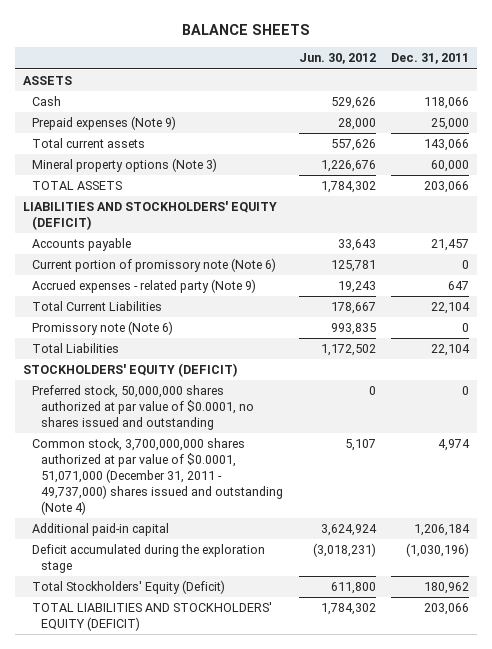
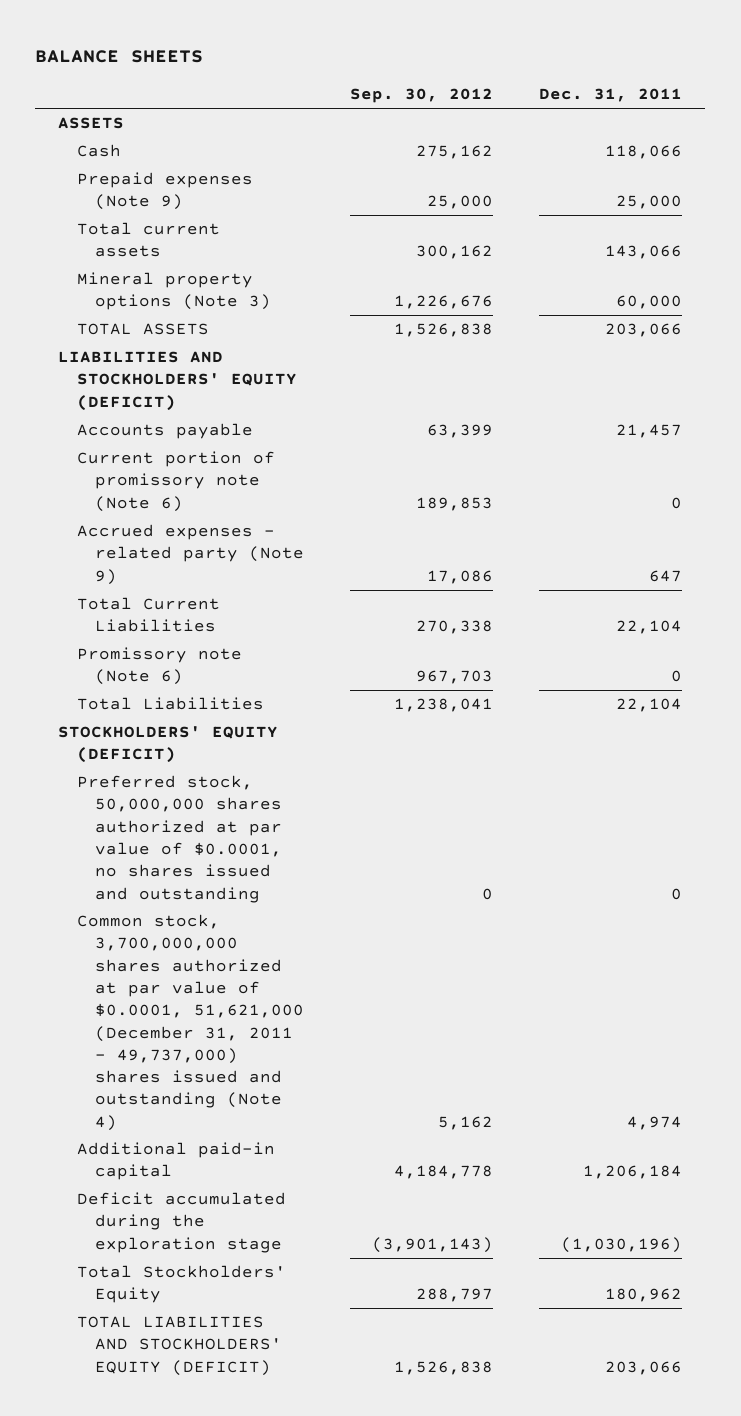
- | Jun. 30, 2012 | Dec. 31, 2011
+ | Sep. 30, 2012 | Dec. 31, 2011
- Common stock, 3,700,000,000 shares authorized at par value of $0.0001, 51,071,000 (December 31, 2011 - 49,737,000) shares issued and outstanding (Note 4) | 5,107 | 4,974
+ Common stock, 3,700,000,000 shares authorized at par value of $0.0001, 51,621,000 (December 31, 2011 - 49,737,000) shares issued and outstanding (Note 4) | 5,162 | 4,974
- Total Stockholders' Equity (Deficit) | 611,800 | 180,962
+ Total Stockholders' Equity | 288,797 | 180,962

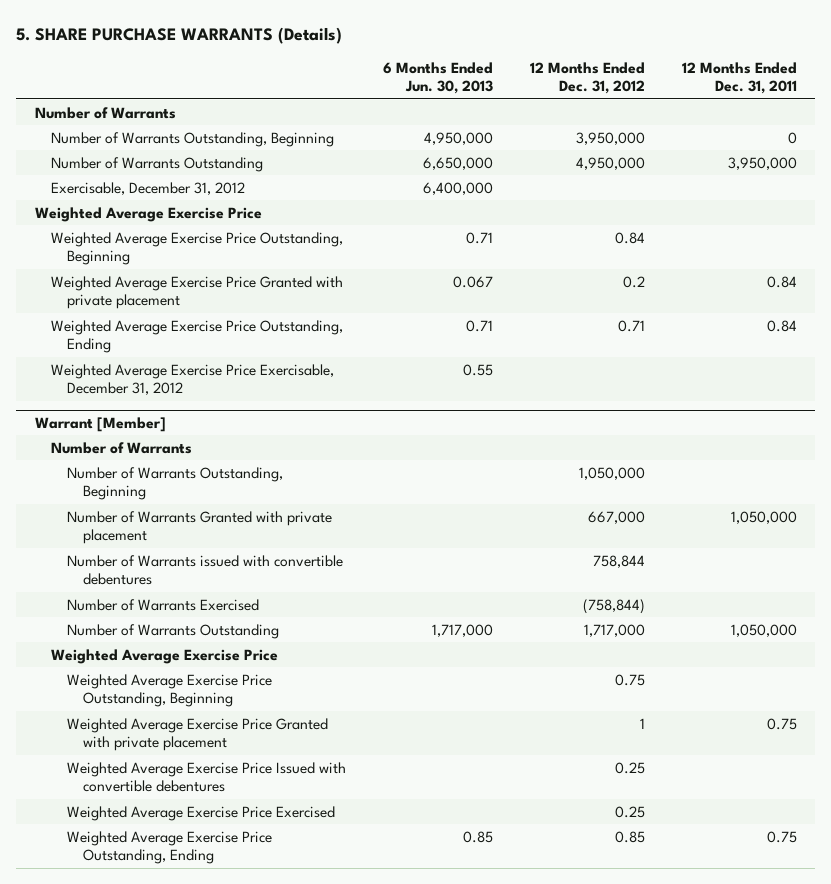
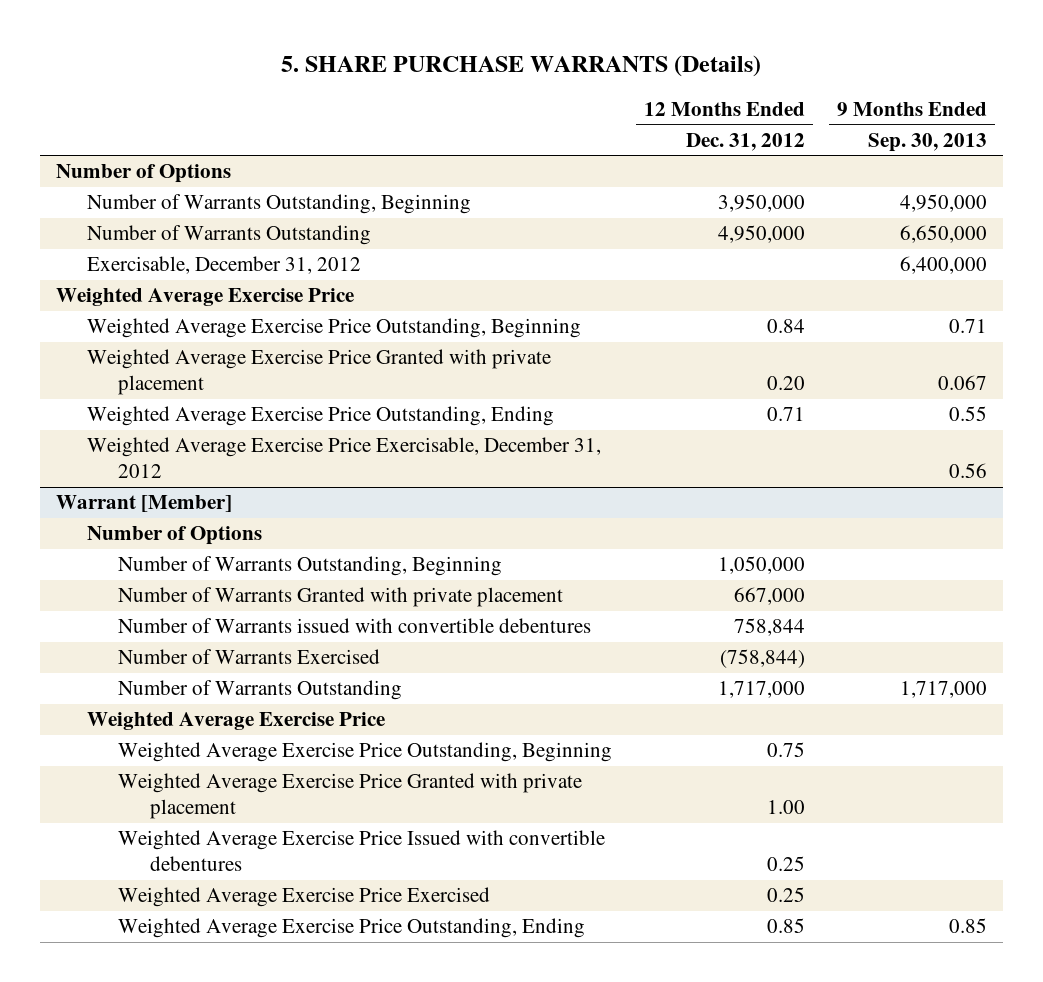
- | 6 Months Ended Jun. 30, 2013 | 12 Months Ended Dec. 31, 2012 | 12 Months Ended Dec. 31, 2011
+ | 12 Months Ended Dec. 31, 2012 | 9 Months Ended Sep. 30, 2013
- Number of Warrants
+ Number of Options
- Weighted Average Exercise Price Granted with private placement | 0.067 | 0.2 | 0.84
+ Weighted Average Exercise Price Granted with private placement | 0.20 | 0.067
@ Warrant [Member]
- Number of Warrants
+ Number of Options
- Weighted Average Exercise Price Granted with private placement | | 1 | 0.75
+ Weighted Average Exercise Price Granted with private placement | 1.00 |

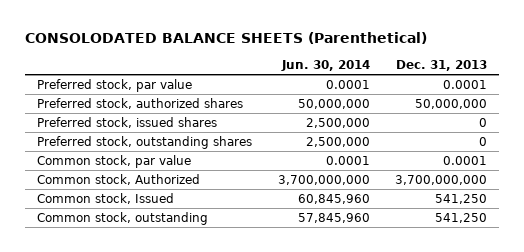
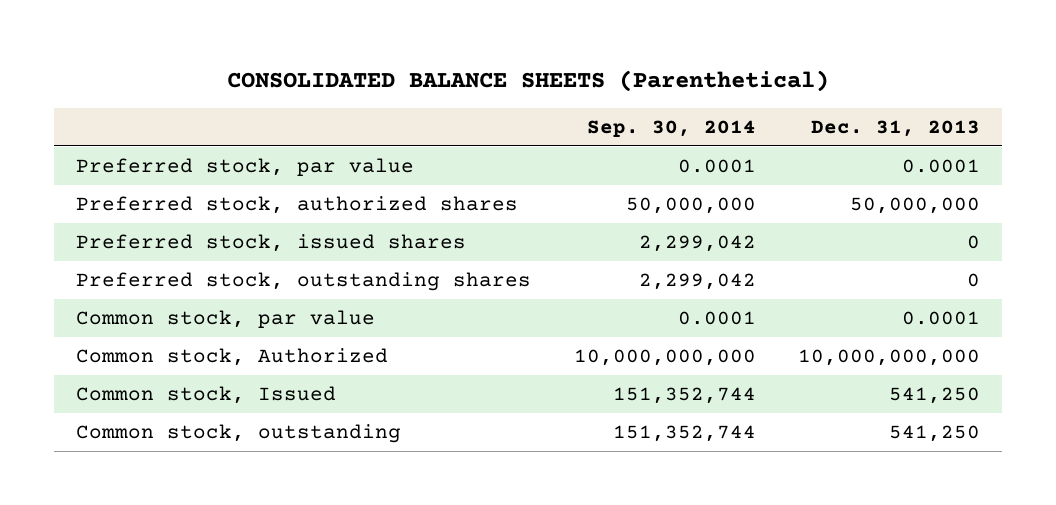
- CONSOLODATED BALANCE SHEETS (Parenthetical)
+ CONSOLIDATED BALANCE SHEETS (Parenthetical)
- | Jun. 30, 2014 | Dec. 31, 2013
+ | Sep. 30, 2014 | Dec. 31, 2013
- Common stock, Authorized | 3,700,000,000 | 3,700,000,000
+ Common stock, Authorized | 10,000,000,000 | 10,000,000,000

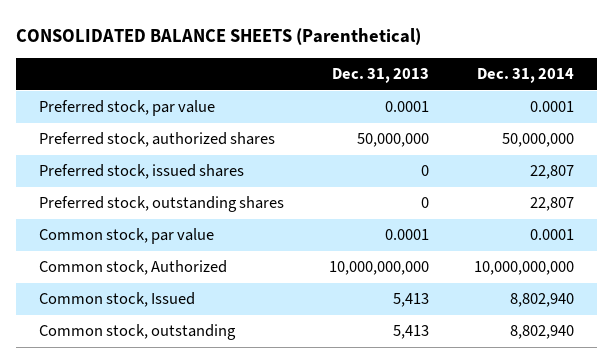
- | Sep. 30, 2014 | Dec. 31, 2013
+ | Dec. 31, 2013 | Dec. 31, 2014
- Common stock, Issued | 151,352,744 | 541,250
- Common stock, outstanding | 151,352,744 | 541,250
+ Common stock, Issued | 5,413 | 8,802,940
+ Common stock, outstanding | 5,413 | 8,802,940

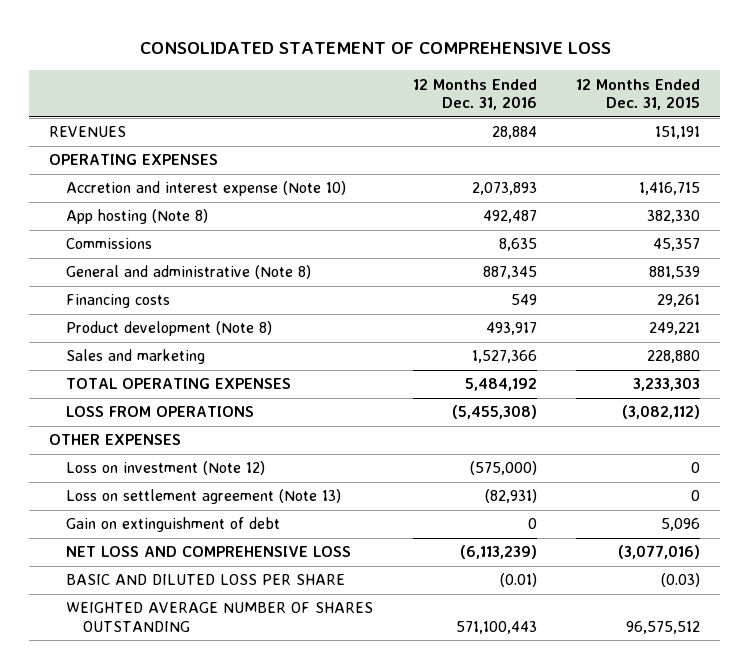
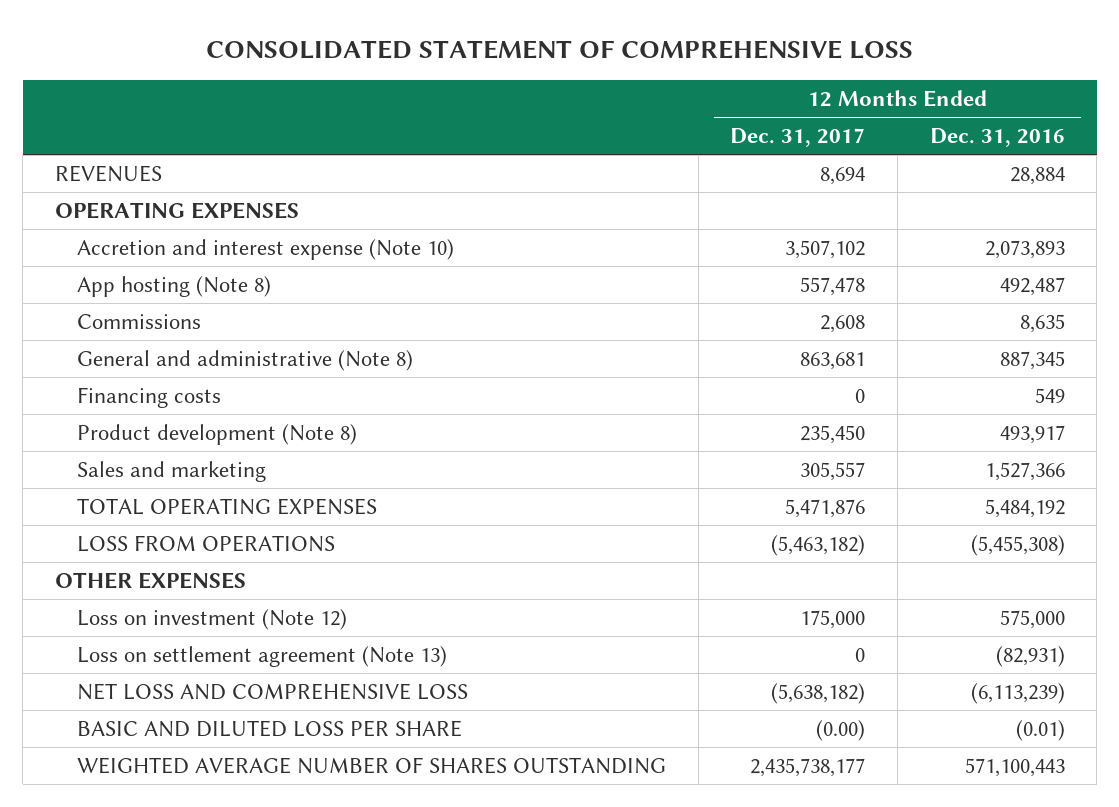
- | 12 Months Ended Dec. 31, 2016 | 12 Months Ended Dec. 31, 2015
+ | 12 Months Ended Dec. 31, 2017 | 12 Months Ended Dec. 31, 2016
- Loss on investment (Note 12) | (575,000) | 0
+ Loss on investment (Note 12) | 175,000 | 575,000
- Gain on extinguishment of debt | 0 | 5,096

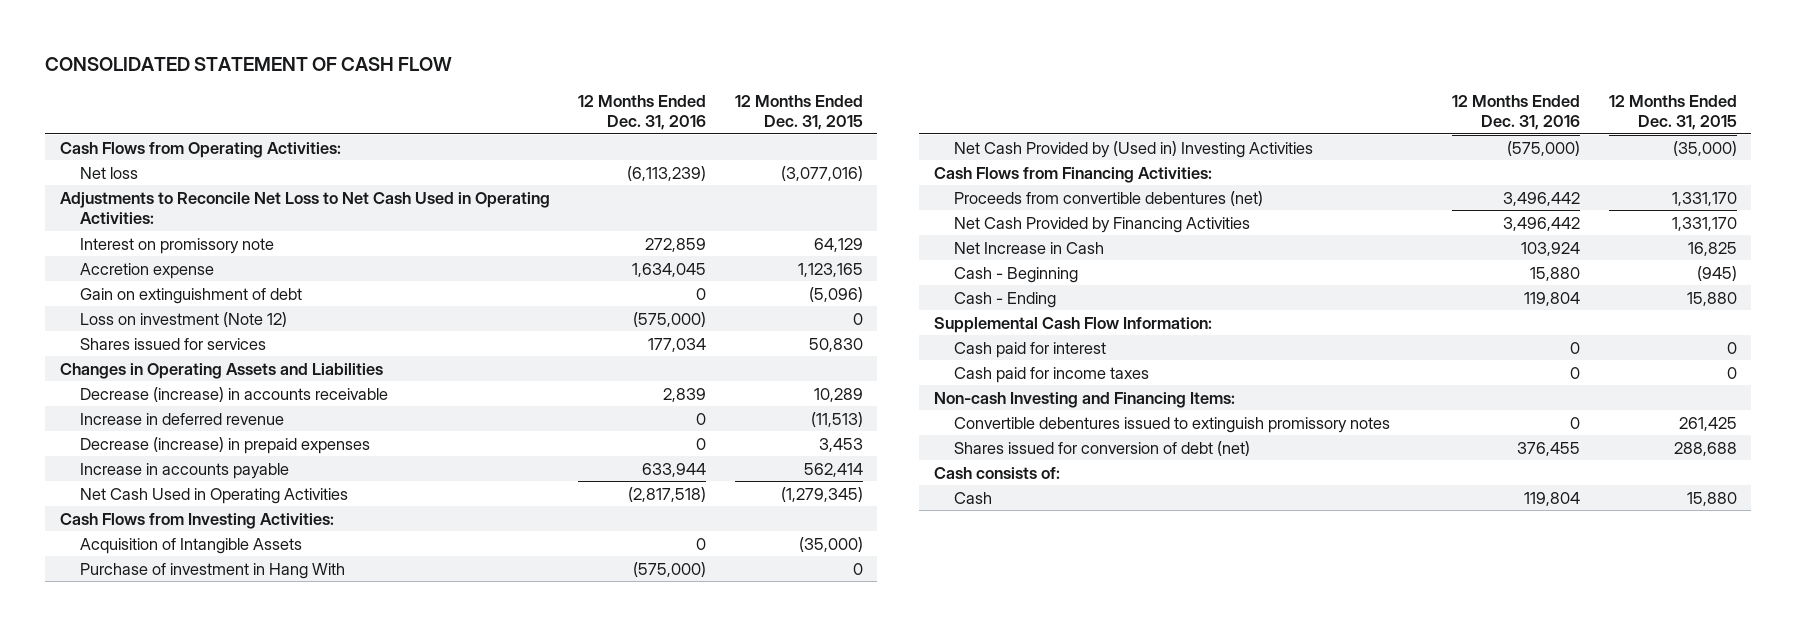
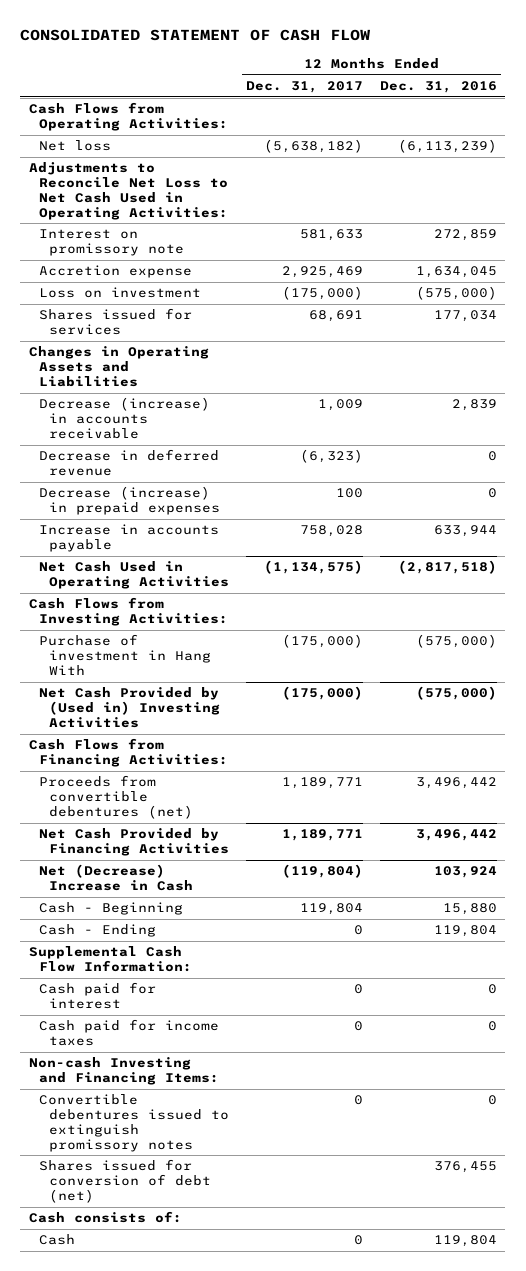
- | 12 Months Ended Dec. 31, 2016 | 12 Months Ended Dec. 31, 2015
+ | 12 Months Ended Dec. 31, 2017 | 12 Months Ended Dec. 31, 2016
- Gain on extinguishment of debt | 0 | (5,096)
- Loss on investment (Note 12) | (575,000) | 0
+ Loss on investment | (175,000) | (575,000)
- Increase in deferred revenue | 0 | (11,513)
+ Decrease in deferred revenue | (6,323) | 0
- Acquisition of Intangible Assets | 0 | (35,000)
- Net Increase in Cash | 103,924 | 16,825
+ Net (Decrease) Increase in Cash | (119,804) | 103,924

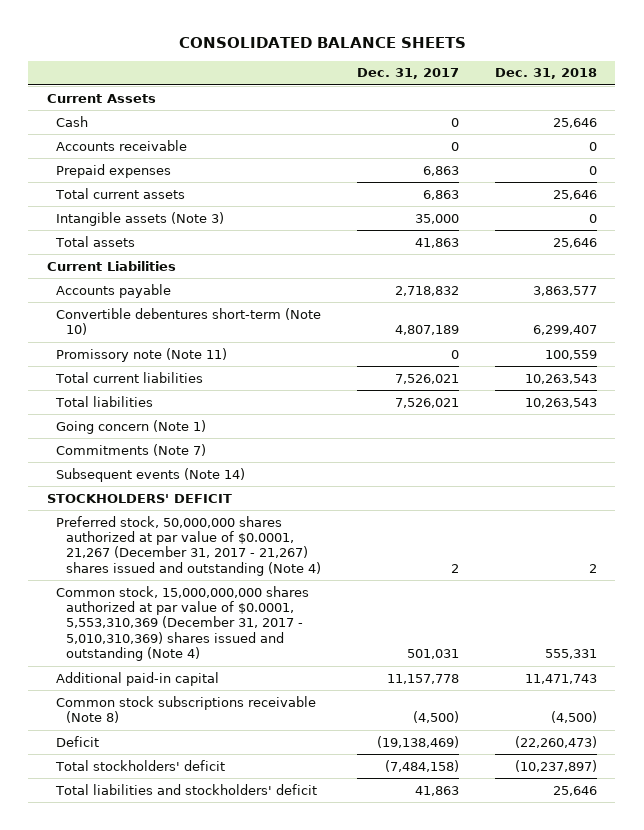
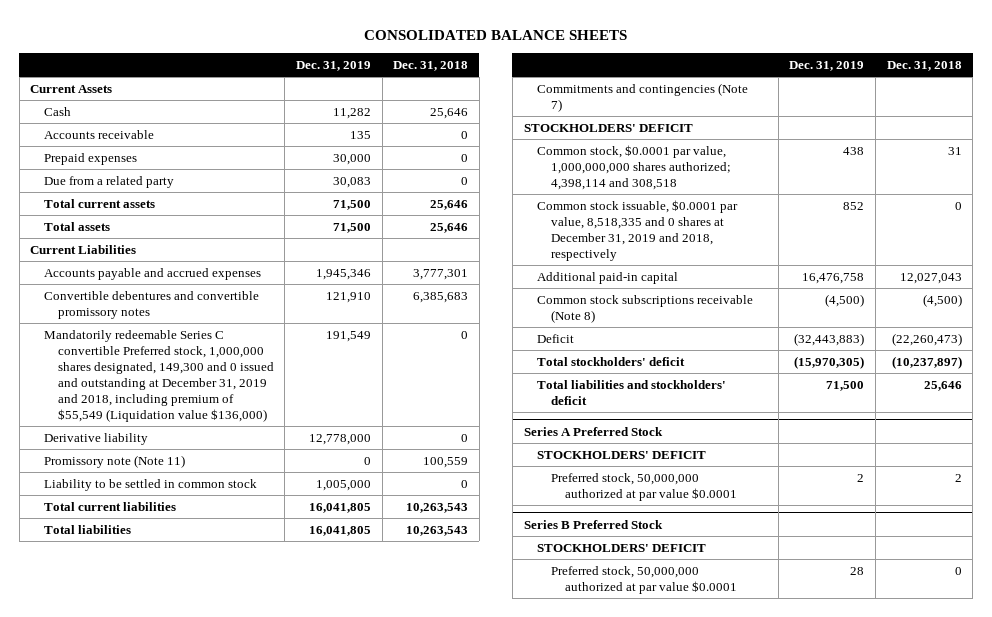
- | Dec. 31, 2017 | Dec. 31, 2018
+ | Dec. 31, 2019 | Dec. 31, 2018
+ Due from a related party | 30,083 | 0
- Intangible assets (Note 3) | 35,000 | 0
- Accounts payable | 2,718,832 | 3,863,577
- Convertible debentures short-term (Note 10) | 4,807,189 | 6,299,407
+ Accounts payable and accrued expenses | 1,945,346 | 3,777,301
+ Convertible debentures and convertible promissory notes | 121,910 | 6,385,683
+ Mandatorily redeemable Series C convertible Preferred stock, 1,000,000 shares designated, 149,300 and 0 issued and outstanding at December 31, 2019 and 2018, including premium of $55,549 (Liquidation value $136,000) | 191,549 | 0
+ Derivative liability | 12,778,000 | 0
+ Liability to be settled in common stock | 1,005,000 | 0
- Going concern (Note 1)
- Commitments (Note 7)
- Subsequent events (Note 14)
+ Commitments and contingencies (Note 7)
- Preferred stock, 50,000,000 shares authorized at par value of $0.0001, 21,267 (December 31, 2017 - 21,267) shares issued and outstanding (Note 4) | 2 | 2
- Common stock, 15,000,000,000 shares authorized at par value of $0.0001, 5,553,310,369 (December 31, 2017 - 5,010,310,369) shares issued and outstanding (Note 4) | 501,031 | 555,331
- Additional paid-in capital | 11,157,778 | 11,471,743
+ Common stock, $0.0001 par value, 1,000,000,000 shares authorized; 4,398,114 and 308,518 | 438 | 31
+ Common stock issuable, $0.0001 par value, 8,518,335 and 0 shares at December 31, 2019 and 2018, respectively | 852 | 0
+ Additional paid-in capital | 16,476,758 | 12,027,043
+ Series A Preferred Stock
+ STOCKHOLDERS' DEFICIT
+ Preferred stock, 50,000,000 authorized at par value $0.0001 | 2 | 2
+ Series B Preferred Stock
+ STOCKHOLDERS' DEFICIT
+ Preferred stock, 50,000,000 authorized at par value $0.0001 | 28 | 0

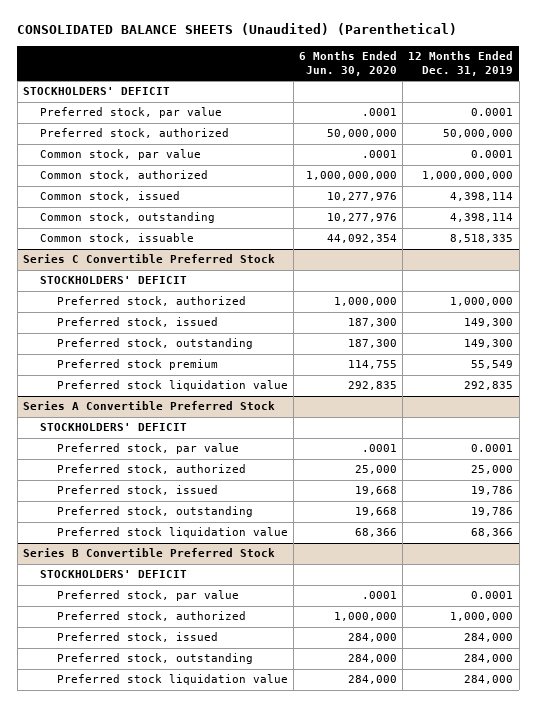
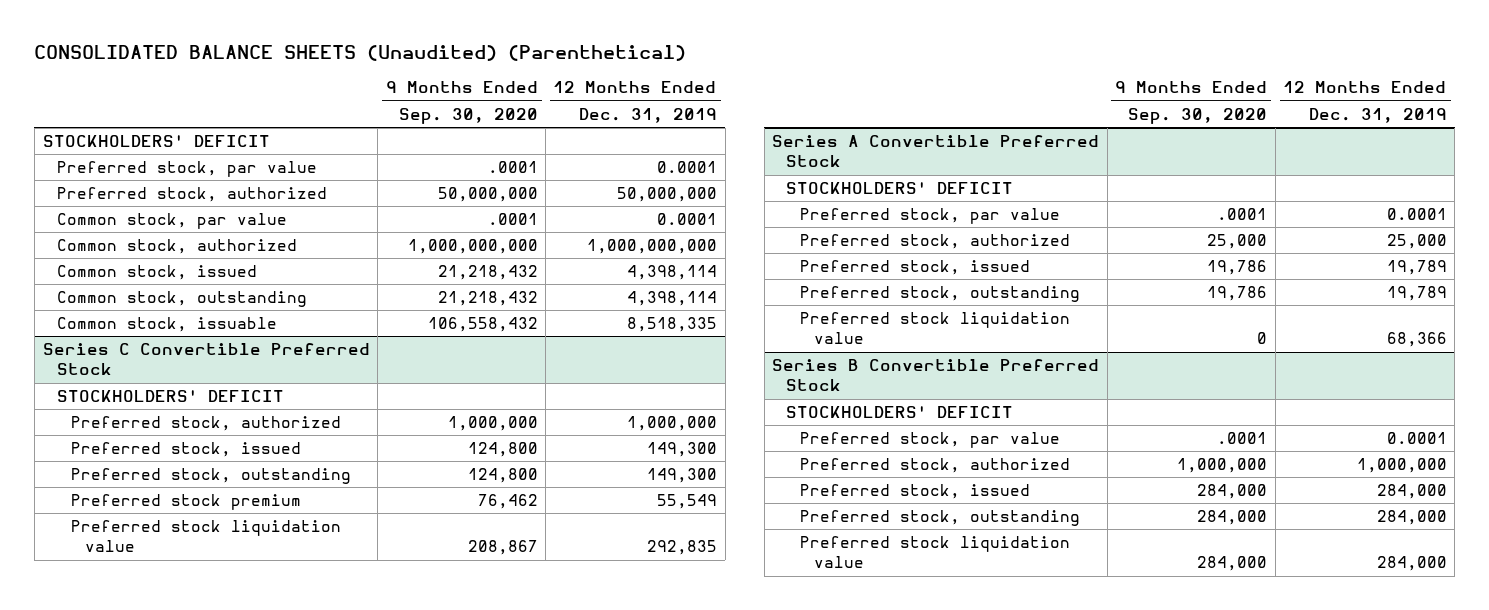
- | 6 Months Ended Jun. 30, 2020 | 12 Months Ended Dec. 31, 2019
+ | 9 Months Ended Sep. 30, 2020 | 12 Months Ended Dec. 31, 2019
@ Series A Convertible Preferred Stock
- Preferred stock, issued | 19,668 | 19,786
- Preferred stock, outstanding | 19,668 | 19,786
+ Preferred stock, issued | 19,786 | 19,789
+ Preferred stock, outstanding | 19,786 | 19,789

